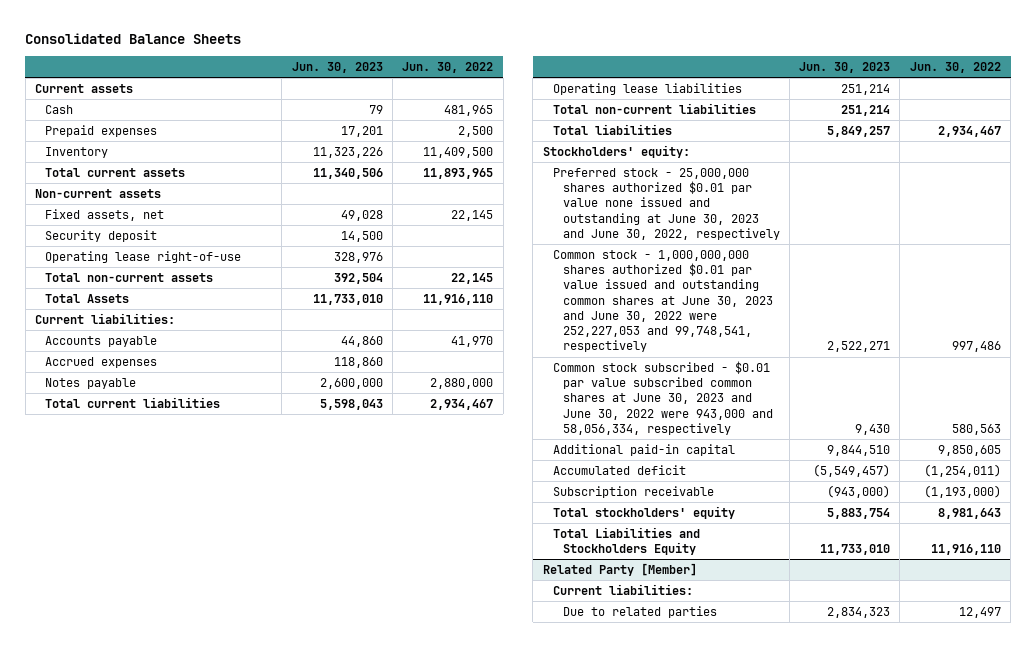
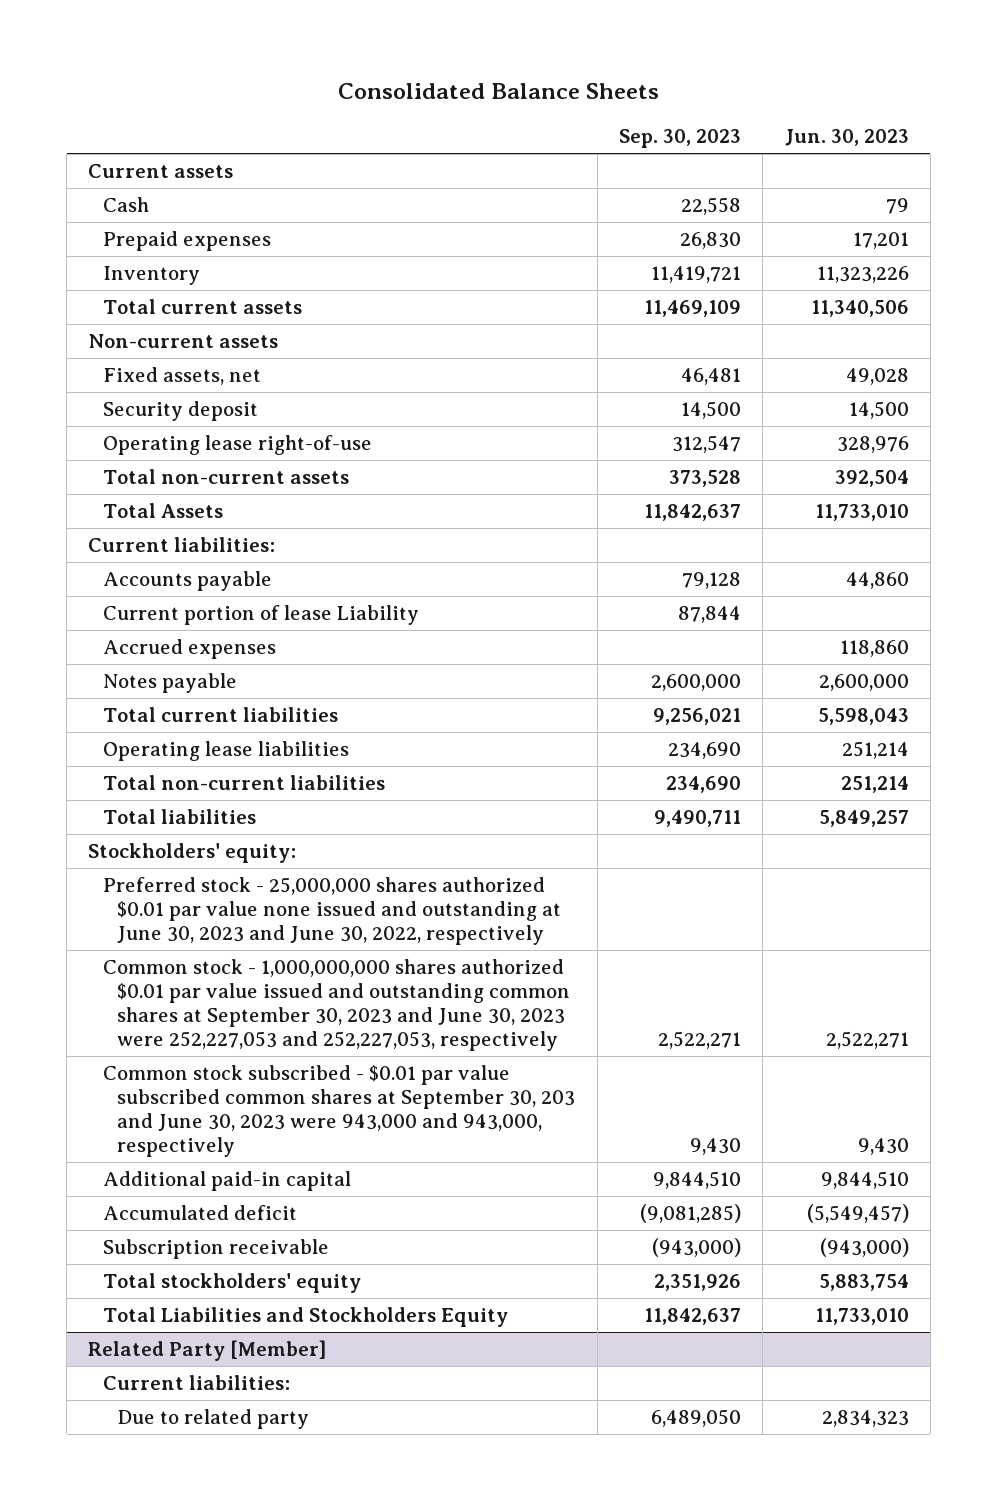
- | Jun. 30, 2023 | Jun. 30, 2022
+ | Sep. 30, 2023 | Jun. 30, 2023
+ Current portion of lease Liability | 87,844 |
- Common stock - 1,000,000,000 shares authorized $0.01 par value issued and outstanding common shares at June 30, 2023 and June 30, 2022 were 252,227,053 and 99,748,541, respectively | 2,522,271 | 997,486
- Common stock subscribed - $0.01 par value subscribed common shares at June 30, 2023 and June 30, 2022 were 943,000 and 58,056,334, respectively | 9,430 | 580,563
+ Common stock - 1,000,000,000 shares authorized $0.01 par value issued and outstanding common shares at September 30, 2023 and June 30, 2023 were 252,227,053 and 252,227,053, respectively | 2,522,271 | 2,522,271
+ Common stock subscribed - $0.01 par value subscribed common shares at September 30, 203 and June 30, 2023 were 943,000 and 943,000, respectively | 9,430 | 9,430
@ Related Party [Member]
- Due to related parties | 2,834,323 | 12,497
+ Due to related party | 6,489,050 | 2,834,323

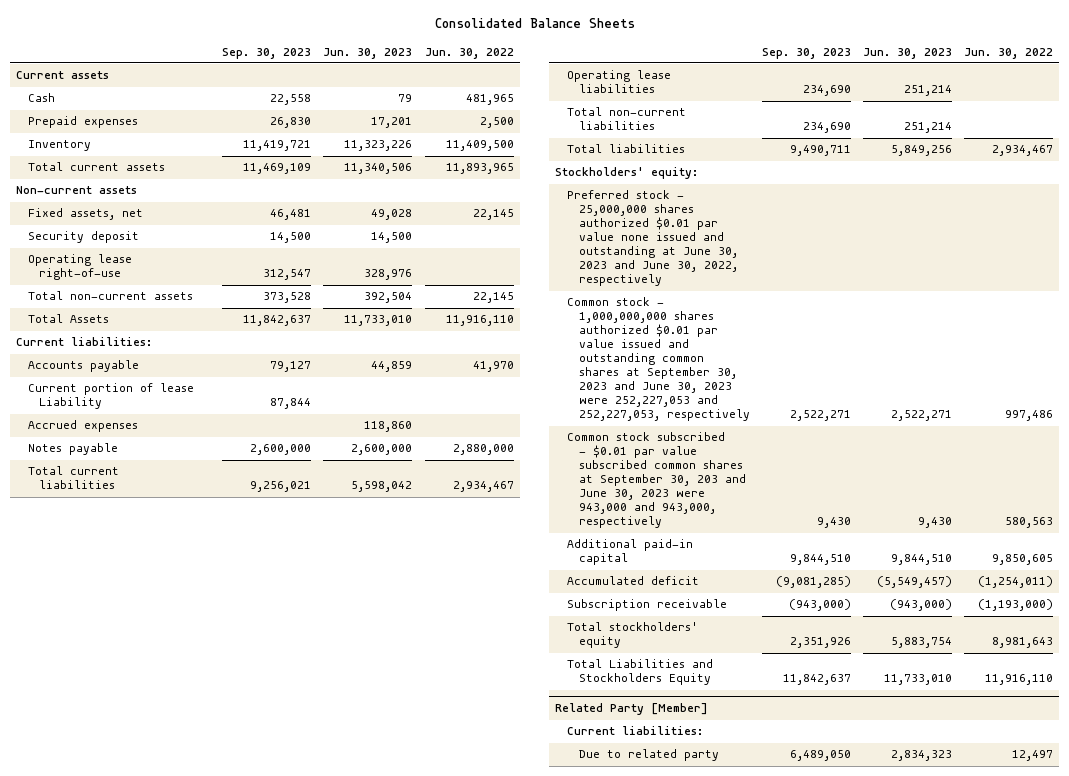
- | Sep. 30, 2023 | Jun. 30, 2023
+ | Sep. 30, 2023 | Jun. 30, 2023 | Jun. 30, 2022
- Accounts payable | 79,128 | 44,860
+ Accounts payable | 79,127 | 44,859 | 41,970
- Total current liabilities | 9,256,021 | 5,598,043
+ Total current liabilities | 9,256,021 | 5,598,042 | 2,934,467
- Total liabilities | 9,490,711 | 5,849,257
+ Total liabilities | 9,490,711 | 5,849,256 | 2,934,467

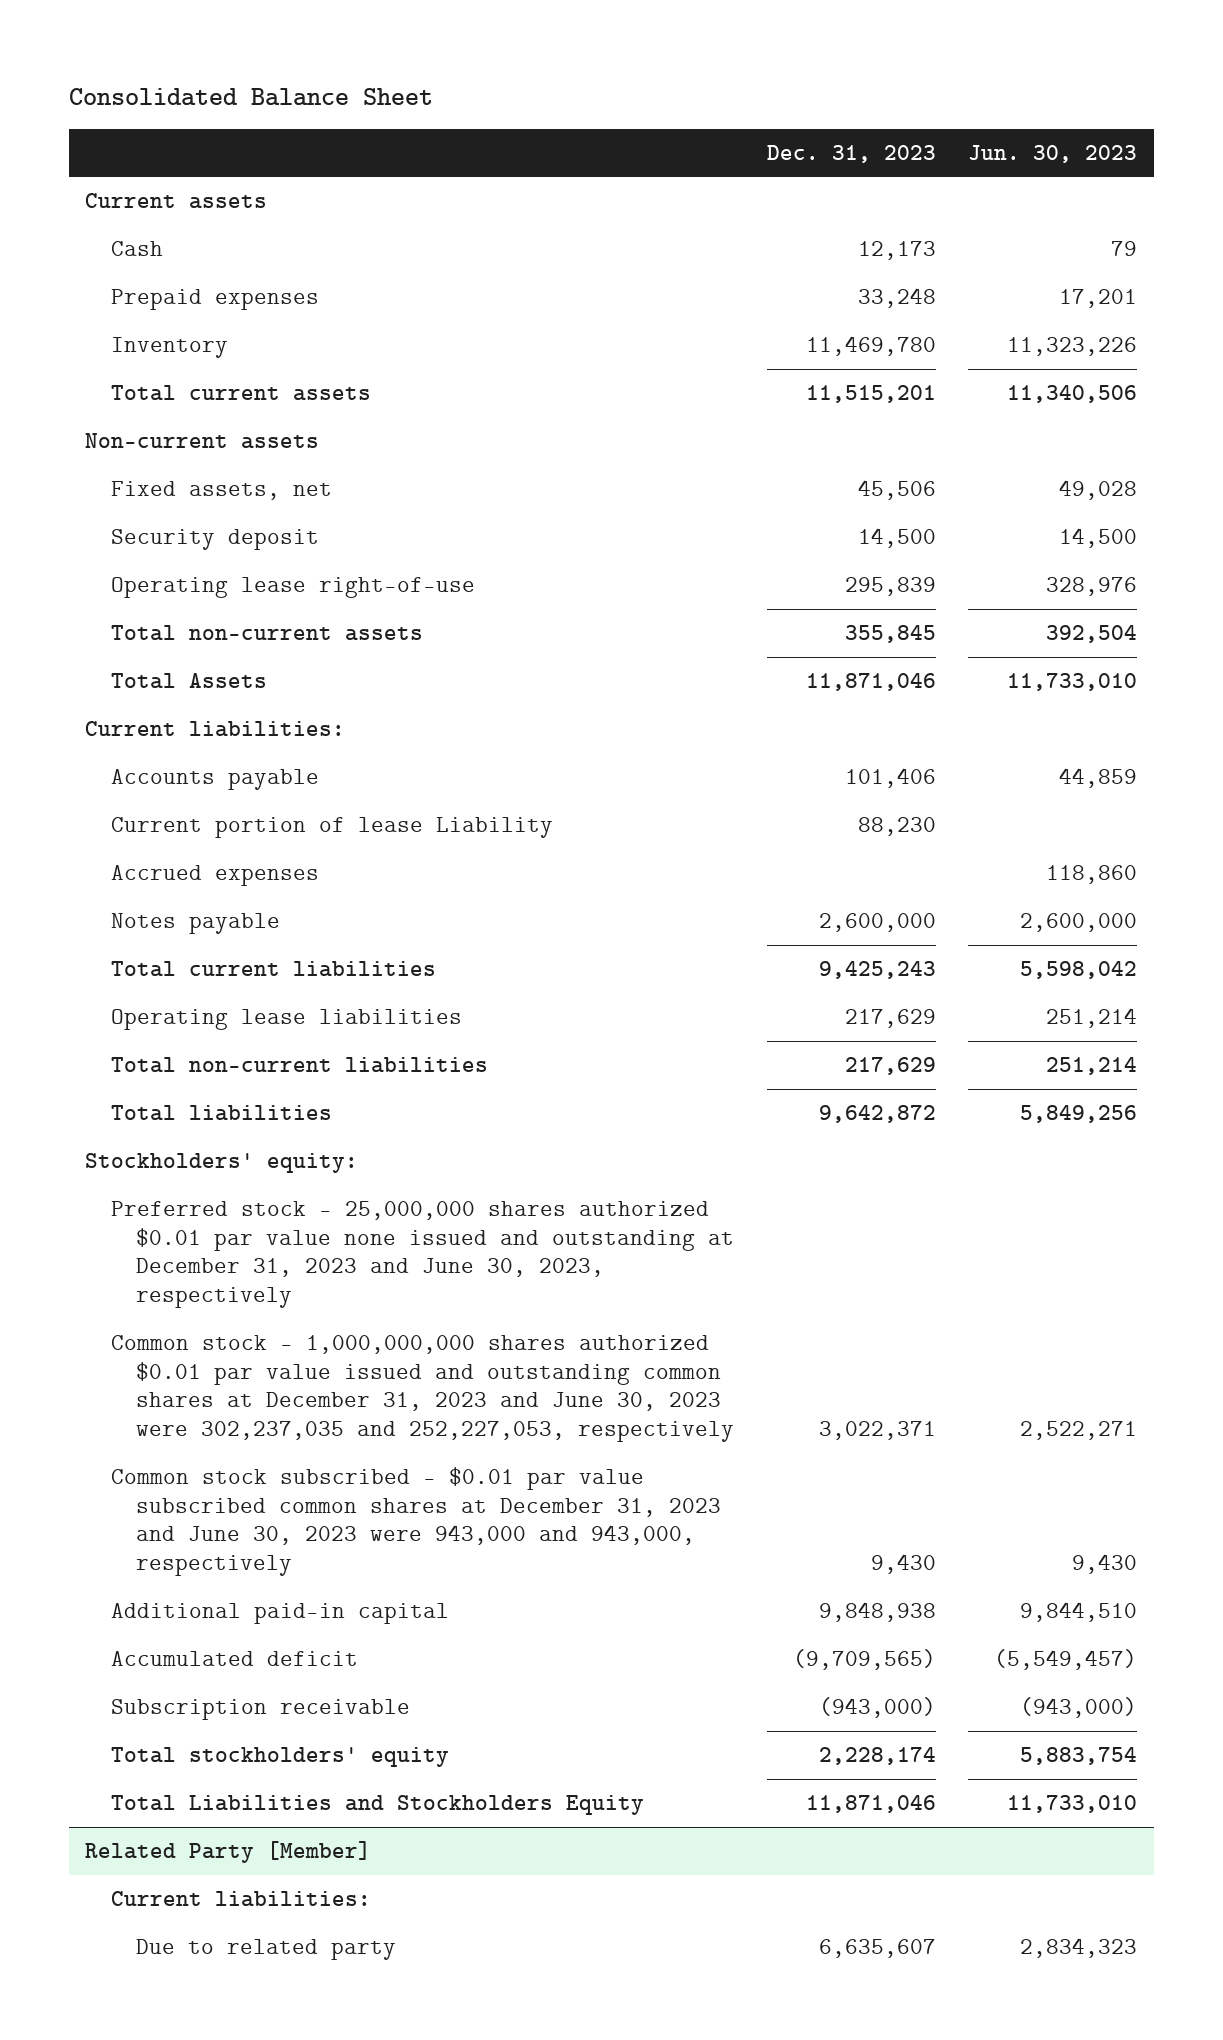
- Consolidated Balance Sheets
+ Consolidated Balance Sheet
- | Sep. 30, 2023 | Jun. 30, 2023 | Jun. 30, 2022
+ | Dec. 31, 2023 | Jun. 30, 2023
- Preferred stock - 25,000,000 shares authorized $0.01 par value none issued and outstanding at June 30, 2023 and June 30, 2022, respectively
- Common stock - 1,000,000,000 shares authorized $0.01 par value issued and outstanding common shares at September 30, 2023 and June 30, 2023 were 252,227,053 and 252,227,053, respectively | 2,522,271 | 2,522,271 | 997,486
- Common stock subscribed - $0.01 par value subscribed common shares at September 30, 203 and June 30, 2023 were 943,000 and 943,000, respectively | 9,430 | 9,430 | 580,563
+ Preferred stock - 25,000,000 shares authorized $0.01 par value none issued and outstanding at December 31, 2023 and June 30, 2023, respectively
+ Common stock - 1,000,000,000 shares authorized $0.01 par value issued and outstanding common shares at December 31, 2023 and June 30, 2023 were 302,237,035 and 252,227,053, respectively | 3,022,371 | 2,522,271
+ Common stock subscribed - $0.01 par value subscribed common shares at December 31, 2023 and June 30, 2023 were 943,000 and 943,000, respectively | 9,430 | 9,430

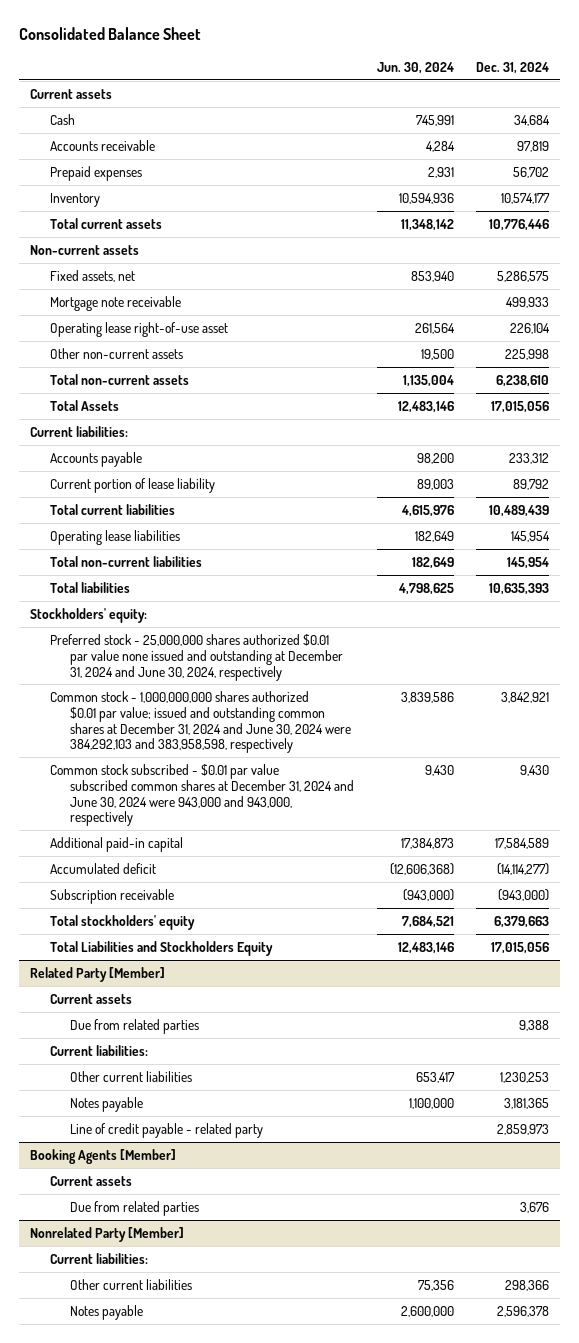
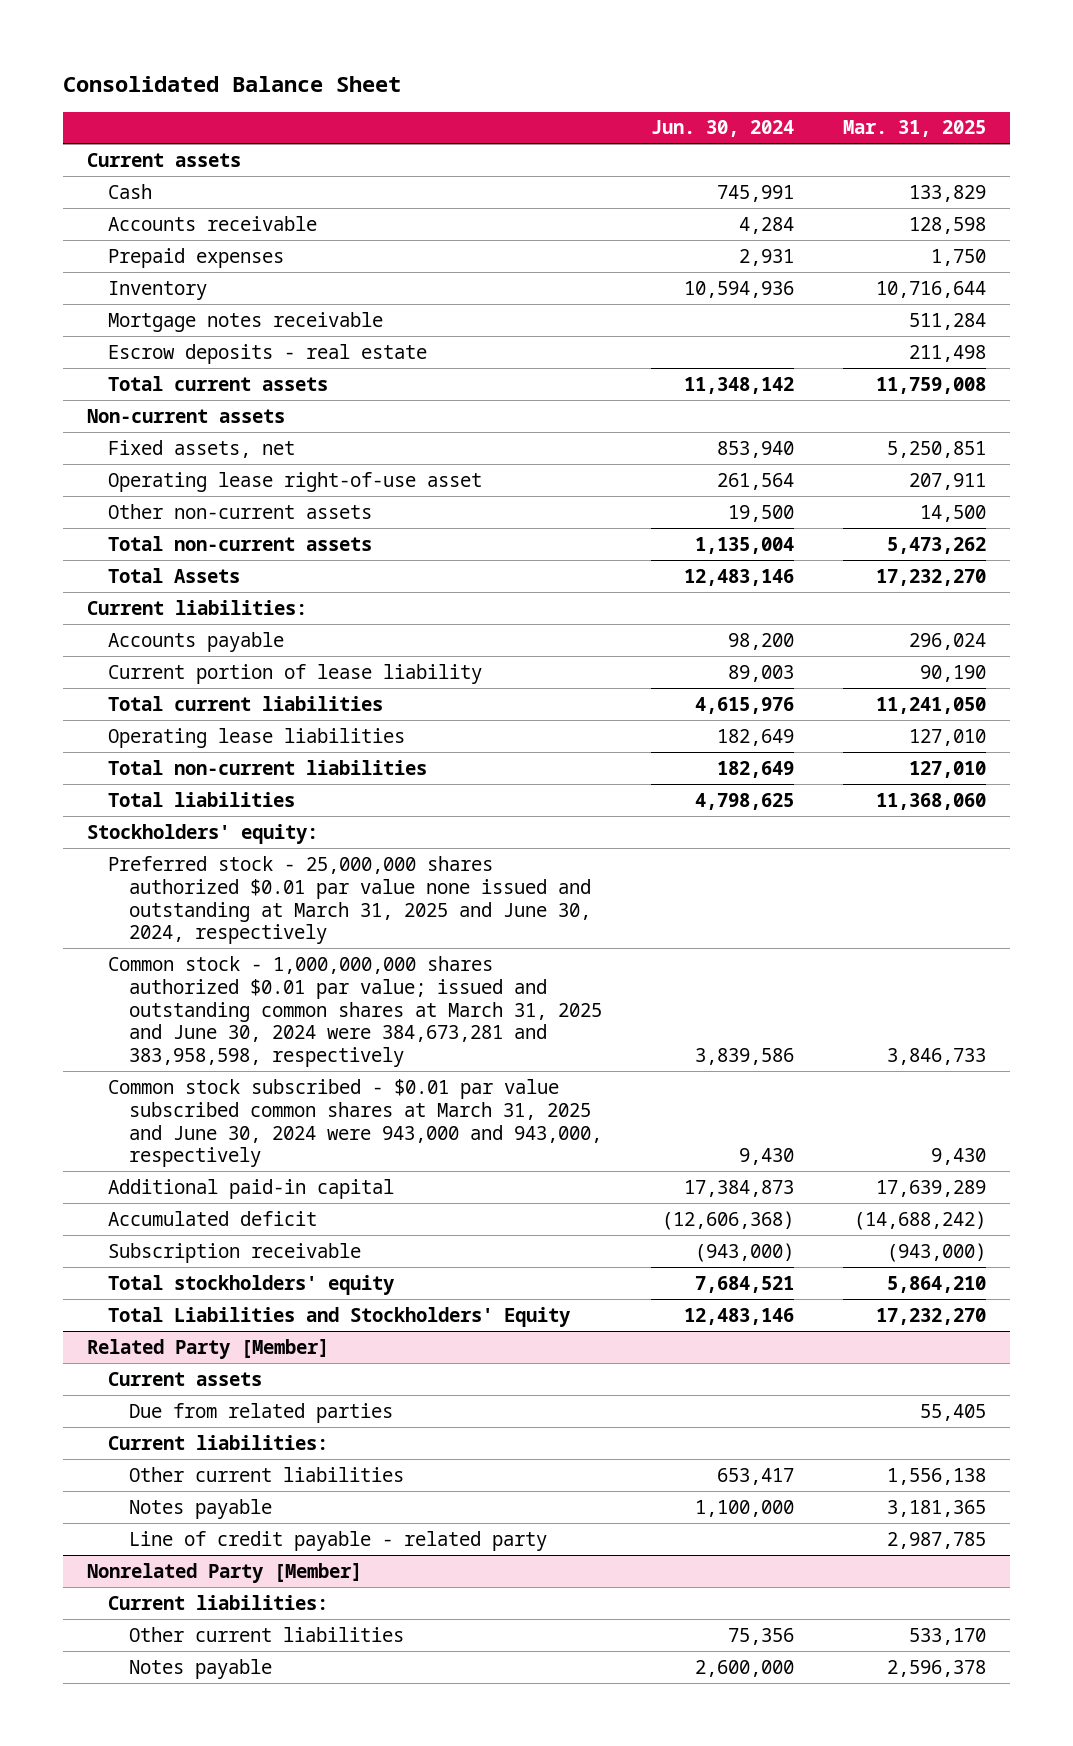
- | Jun. 30, 2024 | Dec. 31, 2024
+ | Jun. 30, 2024 | Mar. 31, 2025
+ Mortgage notes receivable | | 511,284
+ Escrow deposits - real estate | | 211,498
- Mortgage note receivable | | 499,933
- Preferred stock - 25,000,000 shares authorized $0.01 par value none issued and outstanding at December 31, 2024 and June 30, 2024, respectively
- Common stock - 1,000,000,000 shares authorized $0.01 par value; issued and outstanding common shares at December 31, 2024 and June 30, 2024 were 384,292,103 and 383,958,598, respectively | 3,839,586 | 3,842,921
- Common stock subscribed - $0.01 par value subscribed common shares at December 31, 2024 and June 30, 2024 were 943,000 and 943,000, respectively | 9,430 | 9,430
+ Preferred stock - 25,000,000 shares authorized $0.01 par value none issued and outstanding at March 31, 2025 and June 30, 2024, respectively
+ Common stock - 1,000,000,000 shares authorized $0.01 par value; issued and outstanding common shares at March 31, 2025 and June 30, 2024 were 384,673,281 and 383,958,598, respectively | 3,839,586 | 3,846,733
+ Common stock subscribed - $0.01 par value subscribed common shares at March 31, 2025 and June 30, 2024 were 943,000 and 943,000, respectively | 9,430 | 9,430
- Total Liabilities and Stockholders Equity | 12,483,146 | 17,015,056
+ Total Liabilities and Stockholders' Equity | 12,483,146 | 17,232,270
- Booking Agents [Member]
- Current assets
- Due from related parties | | 3,676

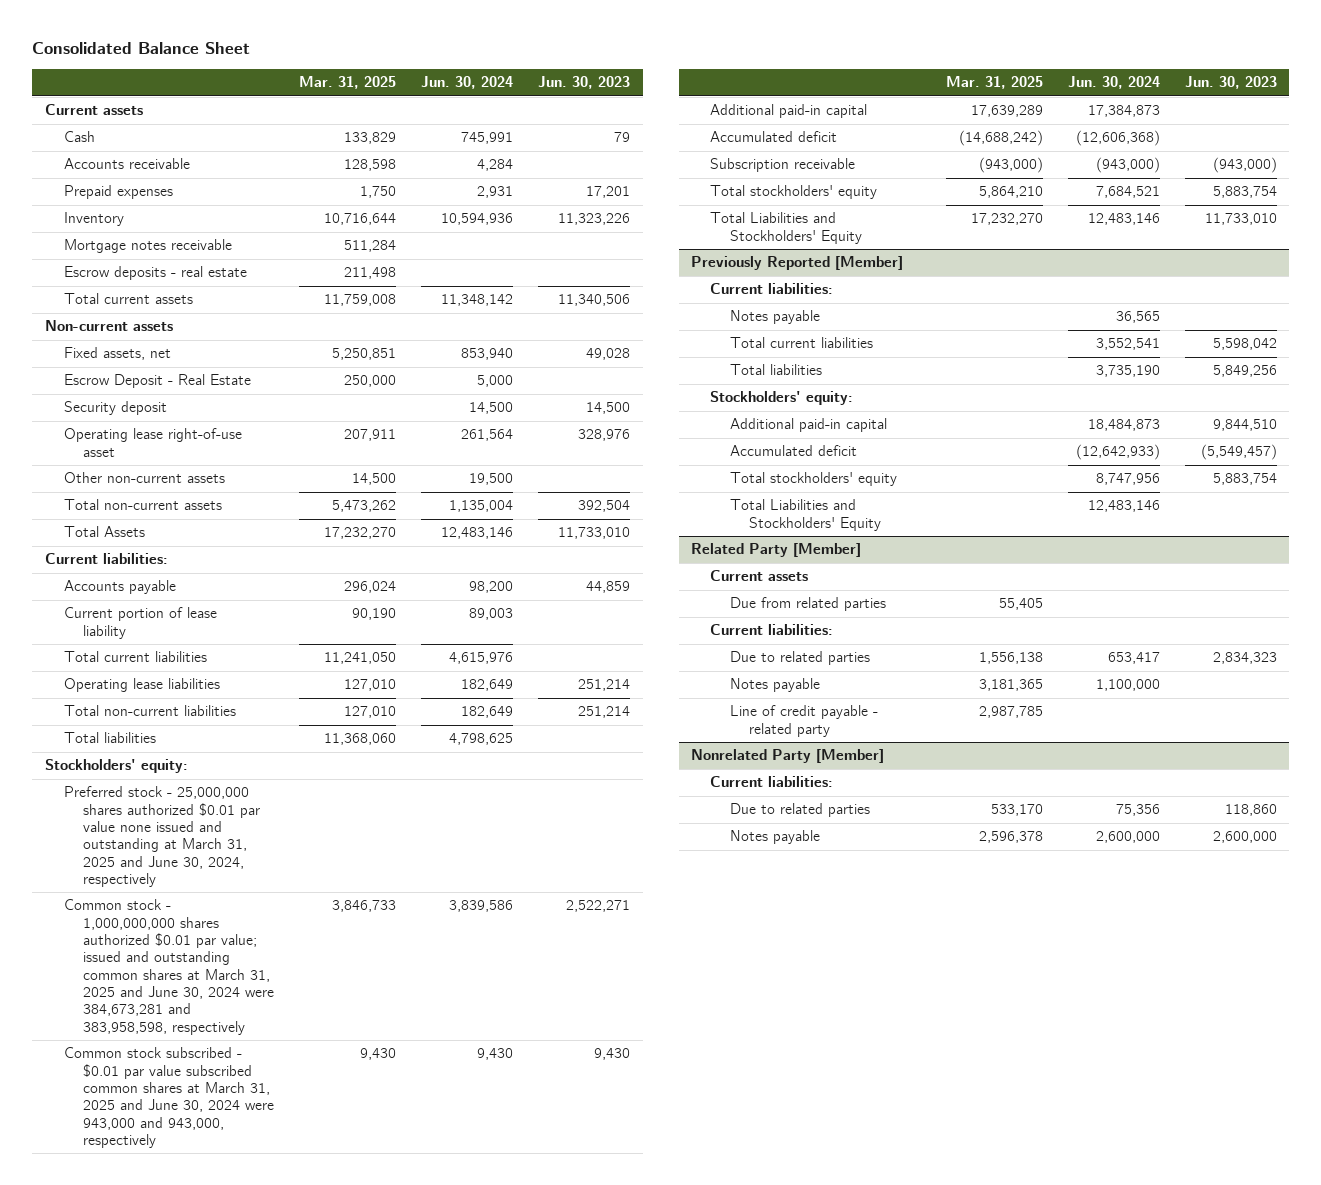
- | Jun. 30, 2024 | Mar. 31, 2025
+ | Mar. 31, 2025 | Jun. 30, 2024 | Jun. 30, 2023
+ Escrow Deposit - Real Estate | 250,000 | 5,000 |
+ Security deposit | | 14,500 | 14,500
+ Previously Reported [Member]
+ Current liabilities:
+ Notes payable | | 36,565 |
+ Total current liabilities | | 3,552,541 | 5,598,042
+ Total liabilities | | 3,735,190 | 5,849,256
+ Stockholders' equity:
+ Additional paid-in capital | | 18,484,873 | 9,844,510
+ Accumulated deficit | | (12,642,933) | (5,549,457)
+ Total stockholders' equity | | 8,747,956 | 5,883,754
+ Total Liabilities and Stockholders' Equity | | 12,483,146 |
@ Related Party [Member]
- Other current liabilities | 653,417 | 1,556,138
+ Due to related parties | 1,556,138 | 653,417 | 2,834,323
@ Nonrelated Party [Member]
- Other current liabilities | 75,356 | 533,170
+ Due to related parties | 533,170 | 75,356 | 118,860

